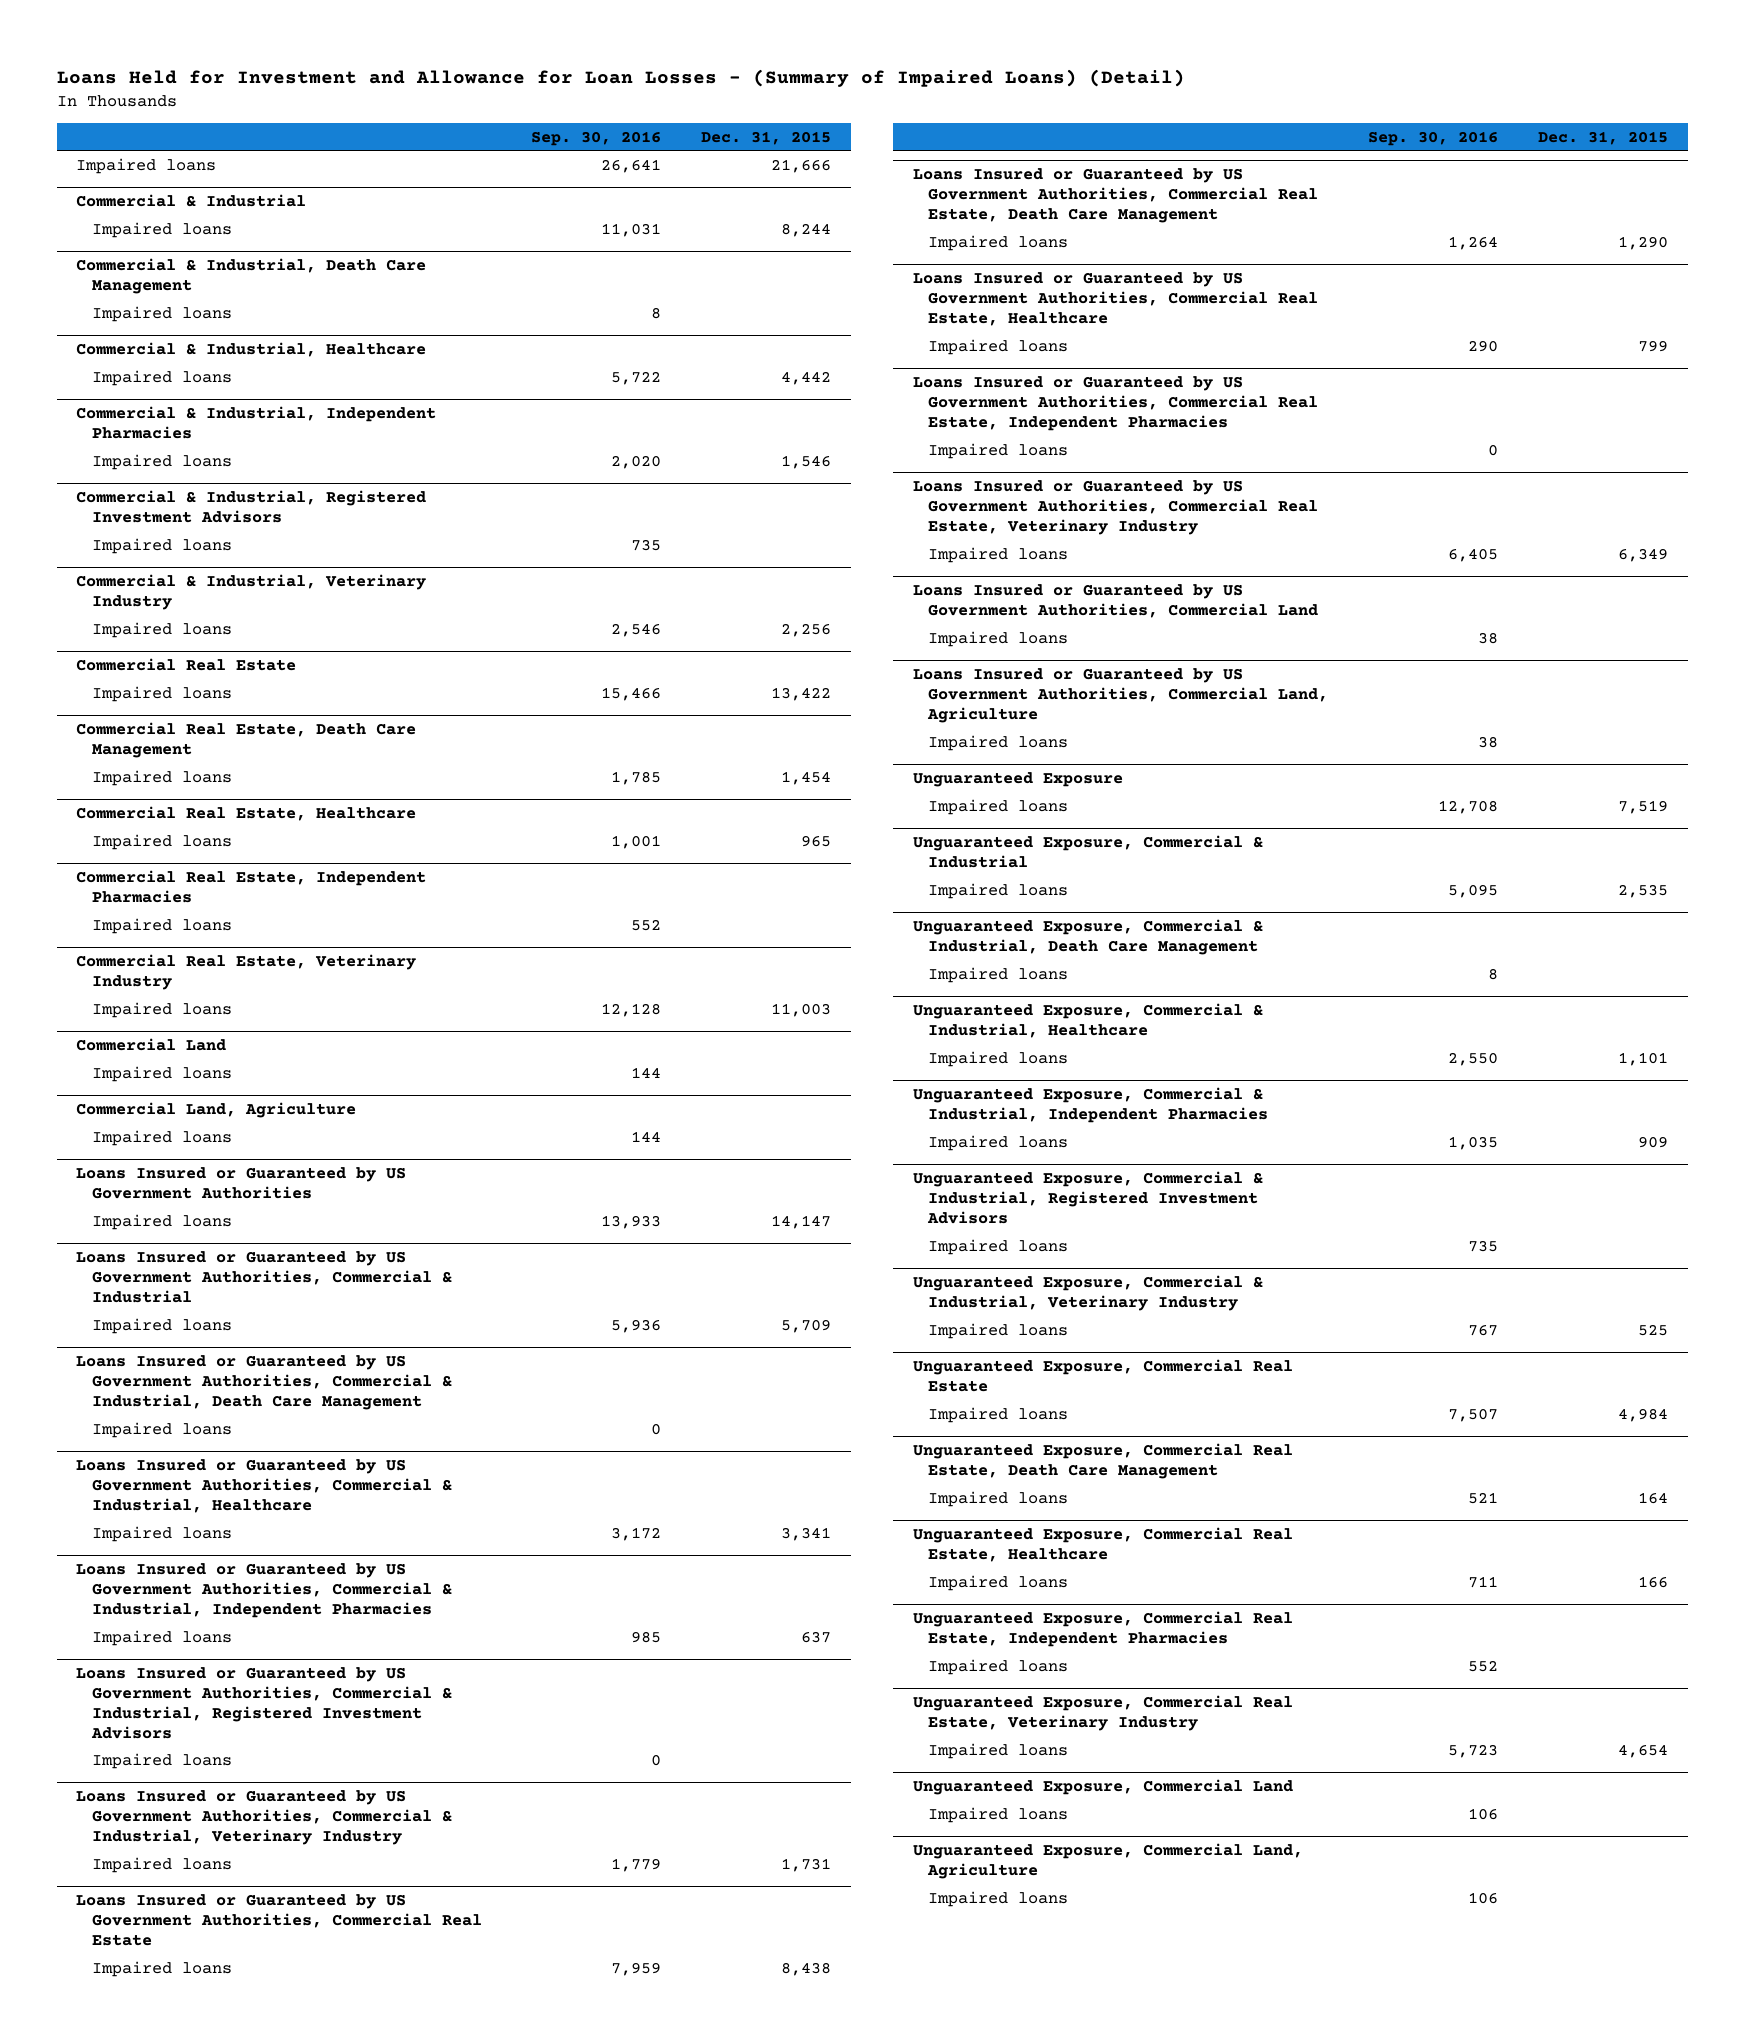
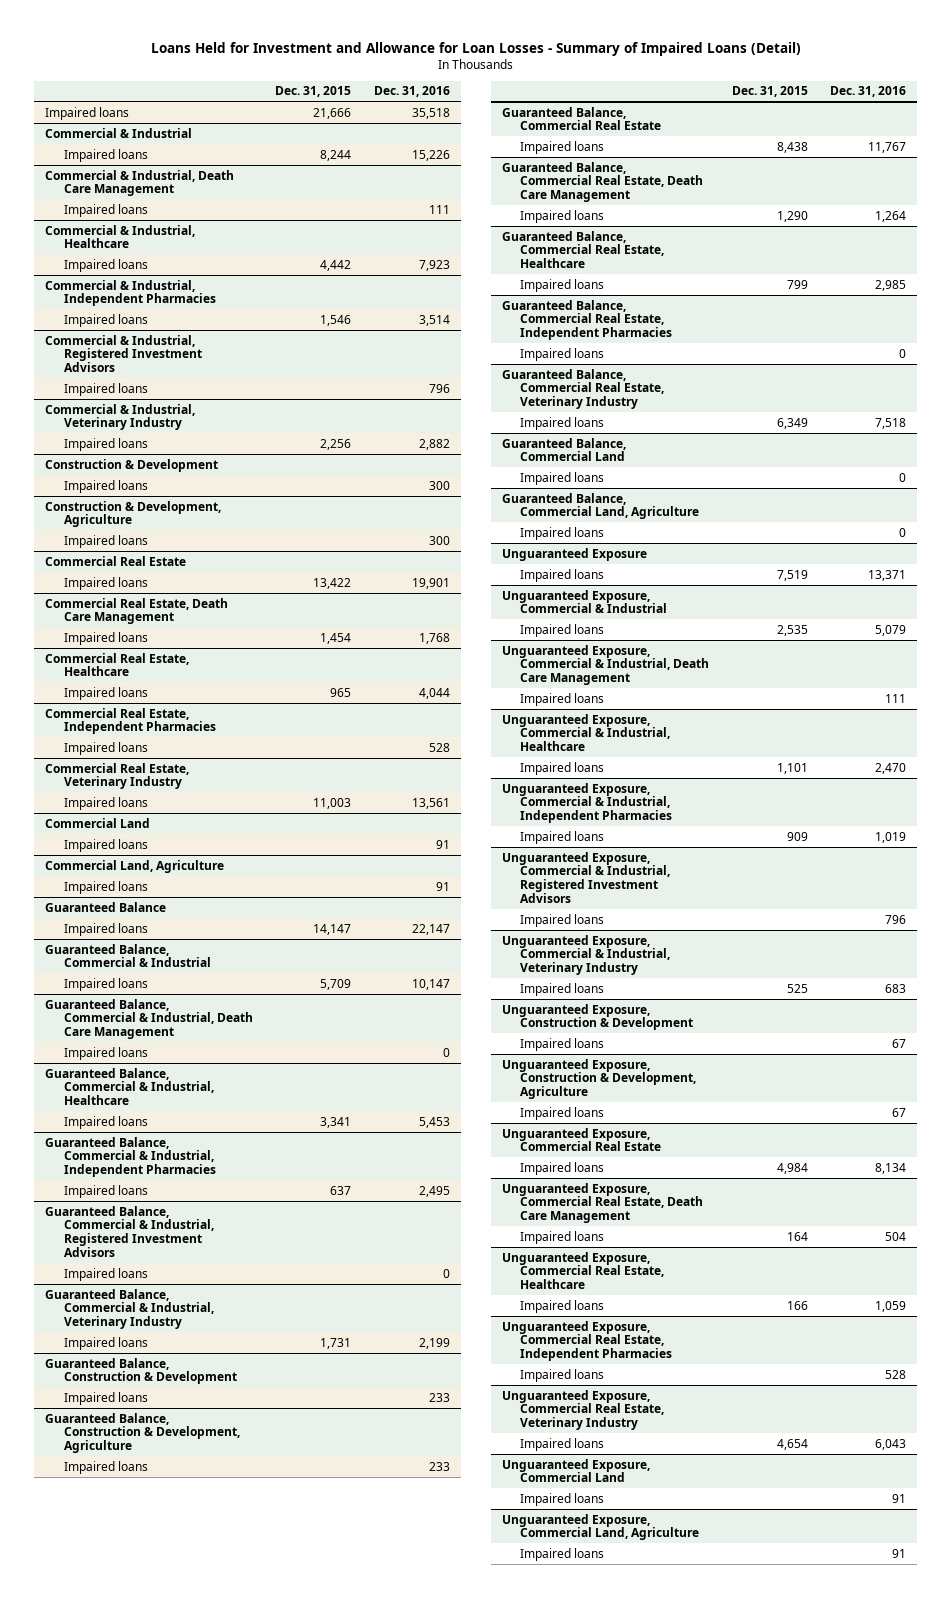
- Loans Held for Investment and Allowance for Loan Losses - (Summary of Impaired Loans) (Detail)
+ Loans Held for Investment and Allowance for Loan Losses - Summary of Impaired Loans (Detail)
- | Sep. 30, 2016 | Dec. 31, 2015
+ | Dec. 31, 2015 | Dec. 31, 2016
+ Construction & Development
+ Impaired loans | | 300
+ Construction & Development, Agriculture
+ Impaired loans | | 300
- Loans Insured or Guaranteed by US Government Authorities
+ Guaranteed Balance
- Loans Insured or Guaranteed by US Government Authorities, Commercial & Industrial
+ Guaranteed Balance, Commercial & Industrial
- Loans Insured or Guaranteed by US Government Authorities, Commercial & Industrial, Death Care Management
- Impaired loans | 0 |
- Loans Insured or Guaranteed by US Government Authorities, Commercial & Industrial, Healthcare
+ Guaranteed Balance, Commercial & Industrial, Death Care Management
+ Impaired loans | | 0
+ Guaranteed Balance, Commercial & Industrial, Healthcare
- Loans Insured or Guaranteed by US Government Authorities, Commercial & Industrial, Independent Pharmacies
+ Guaranteed Balance, Commercial & Industrial, Independent Pharmacies
- Loans Insured or Guaranteed by US Government Authorities, Commercial & Industrial, Registered Investment Advisors
- Impaired loans | 0 |
- Loans Insured or Guaranteed by US Government Authorities, Commercial & Industrial, Veterinary Industry
+ Guaranteed Balance, Commercial & Industrial, Registered Investment Advisors
+ Impaired loans | | 0
+ Guaranteed Balance, Commercial & Industrial, Veterinary Industry
- Loans Insured or Guaranteed by US Government Authorities, Commercial Real Estate
+ Guaranteed Balance, Construction & Development
+ Impaired loans | | 233
+ Guaranteed Balance, Construction & Development, Agriculture
+ Impaired loans | | 233
+ Guaranteed Balance, Commercial Real Estate
- Loans Insured or Guaranteed by US Government Authorities, Commercial Real Estate, Death Care Management
+ Guaranteed Balance, Commercial Real Estate, Death Care Management
- Loans Insured or Guaranteed by US Government Authorities, Commercial Real Estate, Healthcare
+ Guaranteed Balance, Commercial Real Estate, Healthcare
- Loans Insured or Guaranteed by US Government Authorities, Commercial Real Estate, Independent Pharmacies
- Impaired loans | 0 |
- Loans Insured or Guaranteed by US Government Authorities, Commercial Real Estate, Veterinary Industry
+ Guaranteed Balance, Commercial Real Estate, Independent Pharmacies
+ Impaired loans | | 0
+ Guaranteed Balance, Commercial Real Estate, Veterinary Industry
- Loans Insured or Guaranteed by US Government Authorities, Commercial Land
- Impaired loans | 38 |
- Loans Insured or Guaranteed by US Government Authorities, Commercial Land, Agriculture
- Impaired loans | 38 |
+ Guaranteed Balance, Commercial Land
+ Impaired loans | | 0
+ Guaranteed Balance, Commercial Land, Agriculture
+ Impaired loans | | 0
+ Unguaranteed Exposure, Construction & Development
+ Impaired loans | | 67
+ Unguaranteed Exposure, Construction & Development, Agriculture
+ Impaired loans | | 67

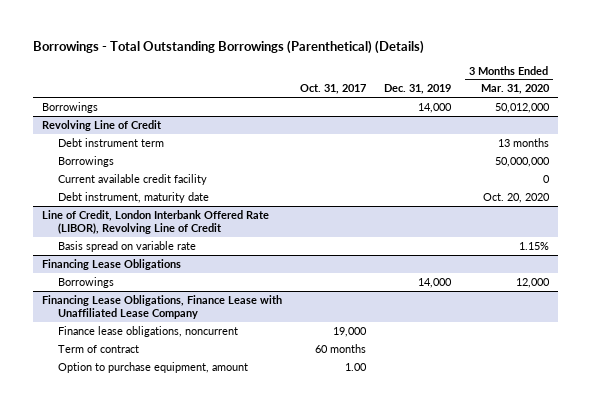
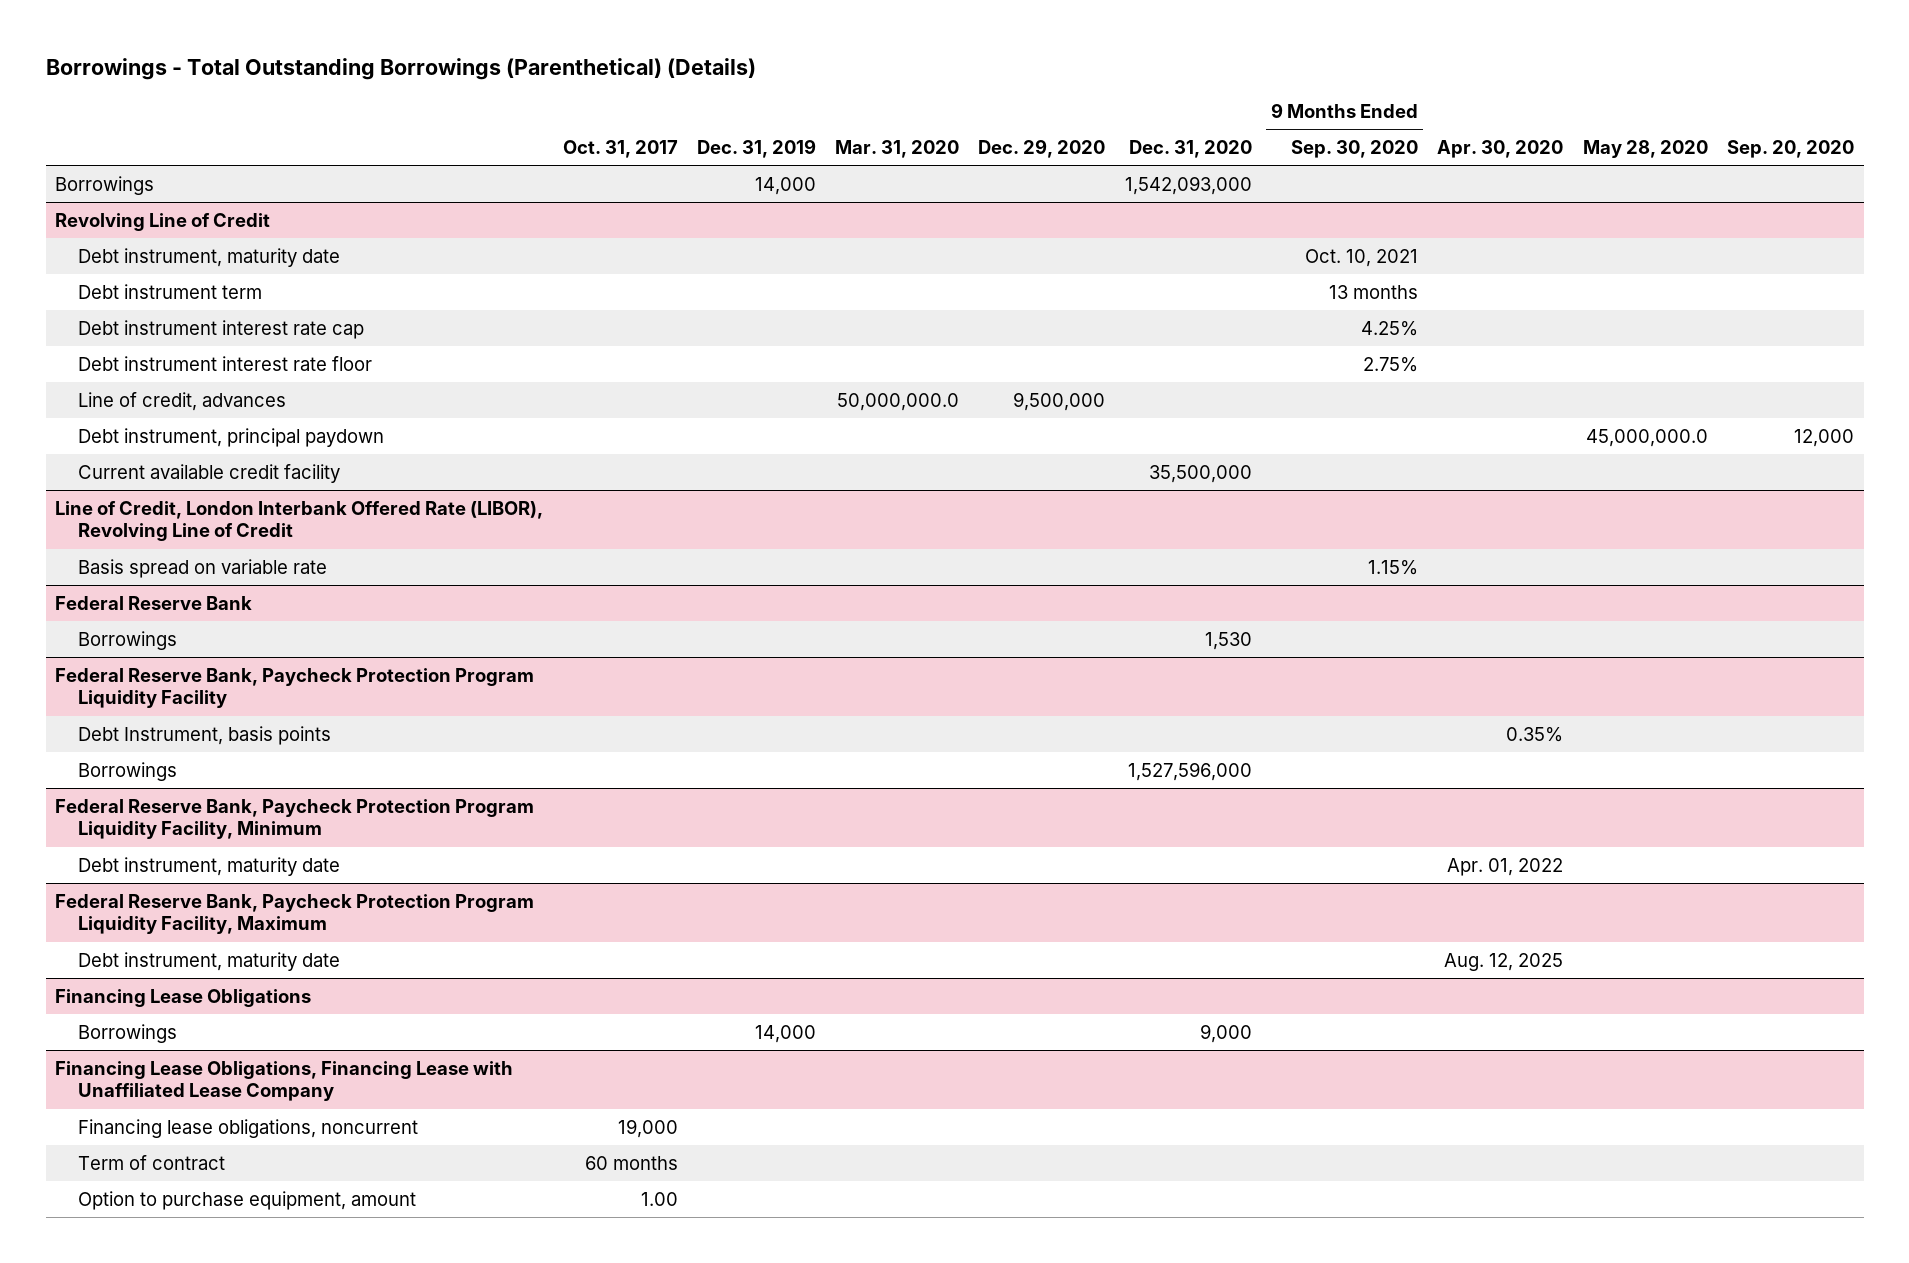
- | Oct. 31, 2017 | Dec. 31, 2019 | 3 Months Ended Mar. 31, 2020
+ | Oct. 31, 2017 | Dec. 31, 2019 | Mar. 31, 2020 | Dec. 29, 2020 | Dec. 31, 2020 | 9 Months Ended Sep. 30, 2020 | Apr. 30, 2020 | May 28, 2020 | Sep. 20, 2020
@ Revolving Line of Credit
moved up: Debt instrument, maturity date | | | | | | Oct. 10, 2021 | | |
- Borrowings | | | 50,000,000
+ Debt instrument interest rate cap | | | | | | 4.25% | | |
+ Debt instrument interest rate floor | | | | | | 2.75% | | |
+ Line of credit, advances | | | 50,000,000.0 | 9,500,000 | | | | |
+ Debt instrument, principal paydown | | | | | | | | 45,000,000.0 | 12,000
+ Federal Reserve Bank
+ Borrowings | | | | | 1,530 | | | |
+ Federal Reserve Bank, Paycheck Protection Program Liquidity Facility
+ Debt Instrument, basis points | | | | | | | 0.35% | |
+ Borrowings | | | | | 1,527,596,000 | | | |
+ Federal Reserve Bank, Paycheck Protection Program Liquidity Facility, Minimum
+ Debt instrument, maturity date | | | | | | | Apr. 01, 2022 | |
+ Federal Reserve Bank, Paycheck Protection Program Liquidity Facility, Maximum
+ Debt instrument, maturity date | | | | | | | Aug. 12, 2025 | |
- Financing Lease Obligations, Finance Lease with Unaffiliated Lease Company
- Finance lease obligations, noncurrent | 19,000 | |
+ Financing Lease Obligations, Financing Lease with Unaffiliated Lease Company
+ Financing lease obligations, noncurrent | 19,000 | | | | | | | |

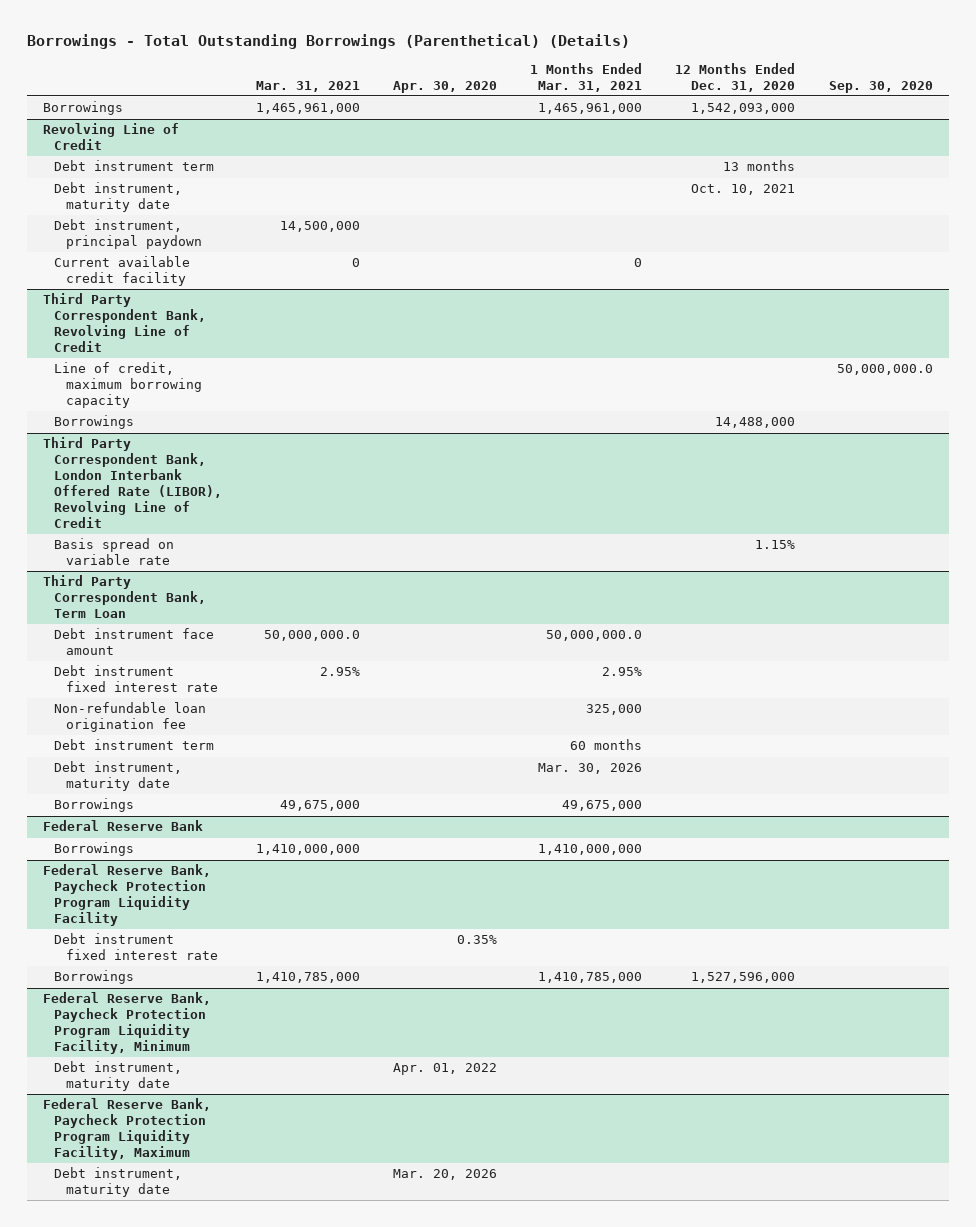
- | Oct. 31, 2017 | Dec. 31, 2019 | Mar. 31, 2020 | Dec. 29, 2020 | Dec. 31, 2020 | 9 Months Ended Sep. 30, 2020 | Apr. 30, 2020 | May 28, 2020 | Sep. 20, 2020
+ | Mar. 31, 2021 | Apr. 30, 2020 | 1 Months Ended Mar. 31, 2021 | 12 Months Ended Dec. 31, 2020 | Sep. 30, 2020
@ Revolving Line of Credit
- Debt instrument interest rate cap | | | | | | 4.25% | | |
- Debt instrument interest rate floor | | | | | | 2.75% | | |
- Line of credit, advances | | | 50,000,000.0 | 9,500,000 | | | | |
moved down: Debt instrument, maturity date | | | | Oct. 10, 2021 |
- Line of Credit, London Interbank Offered Rate (LIBOR), Revolving Line of Credit
+ Third Party Correspondent Bank, Revolving Line of Credit
+ Line of credit, maximum borrowing capacity | | | | | 50,000,000.0
+ Borrowings | | | | 14,488,000 |
+ Third Party Correspondent Bank, London Interbank Offered Rate (LIBOR), Revolving Line of Credit
+ Third Party Correspondent Bank, Term Loan
+ Debt instrument face amount | 50,000,000.0 | | 50,000,000.0 | |
+ Debt instrument fixed interest rate | 2.95% | | 2.95% | |
+ Non-refundable loan origination fee | | | 325,000 | |
+ Debt instrument term | | | 60 months | |
+ Debt instrument, maturity date | | | Mar. 30, 2026 | |
+ Borrowings | 49,675,000 | | 49,675,000 | |
@ Federal Reserve Bank, Paycheck Protection Program Liquidity Facility
- Debt Instrument, basis points | | | | | | | 0.35% | |
+ Debt instrument fixed interest rate | | 0.35% | | |
@ Federal Reserve Bank, Paycheck Protection Program Liquidity Facility, Maximum
- Debt instrument, maturity date | | | | | | | Aug. 12, 2025 | |
- Financing Lease Obligations
- Borrowings | | 14,000 | | | 9,000 | | | |
- Financing Lease Obligations, Financing Lease with Unaffiliated Lease Company
- Financing lease obligations, noncurrent | 19,000 | | | | | | | |
- Term of contract | 60 months | | | | | | | |
- Option to purchase equipment, amount | 1.00 | | | | | | | |
@ Federal Reserve Bank, Paycheck Protection Program Liquidity Facility, Maximum
+ Debt instrument, maturity date | | Mar. 20, 2026 | | |

